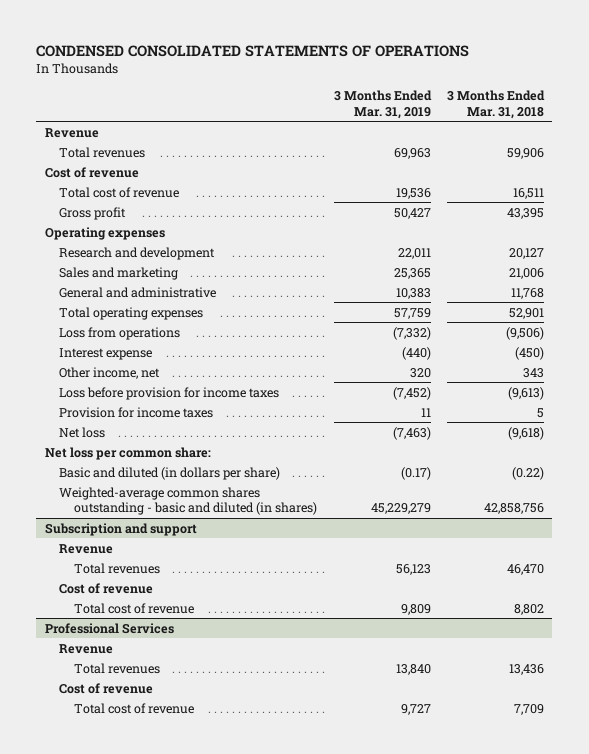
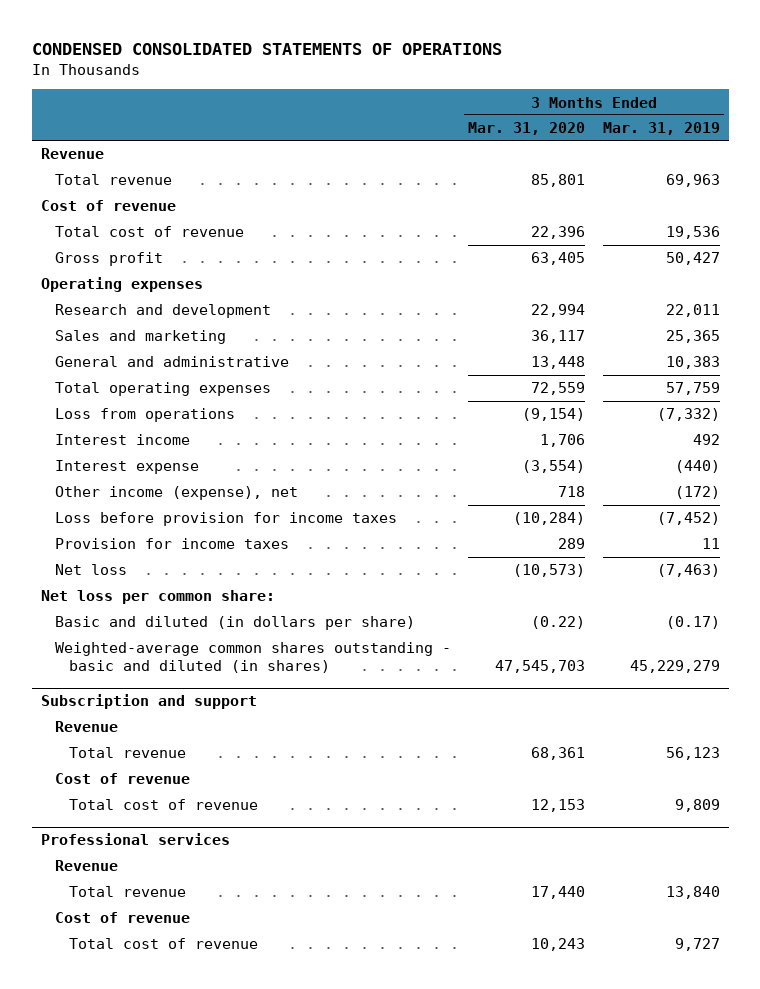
- | 3 Months Ended Mar. 31, 2019 | 3 Months Ended Mar. 31, 2018
+ | 3 Months Ended Mar. 31, 2020 | 3 Months Ended Mar. 31, 2019
- Total revenues | 69,963 | 59,906
+ Total revenue | 85,801 | 69,963
+ Interest income | 1,706 | 492
- Other income, net | 320 | 343
+ Other income (expense), net | 718 | (172)
@ Subscription and support
- Total revenues | 56,123 | 46,470
+ Total revenue | 68,361 | 56,123
- Professional Services
+ Professional services
- Total revenues | 13,840 | 13,436
+ Total revenue | 17,440 | 13,840

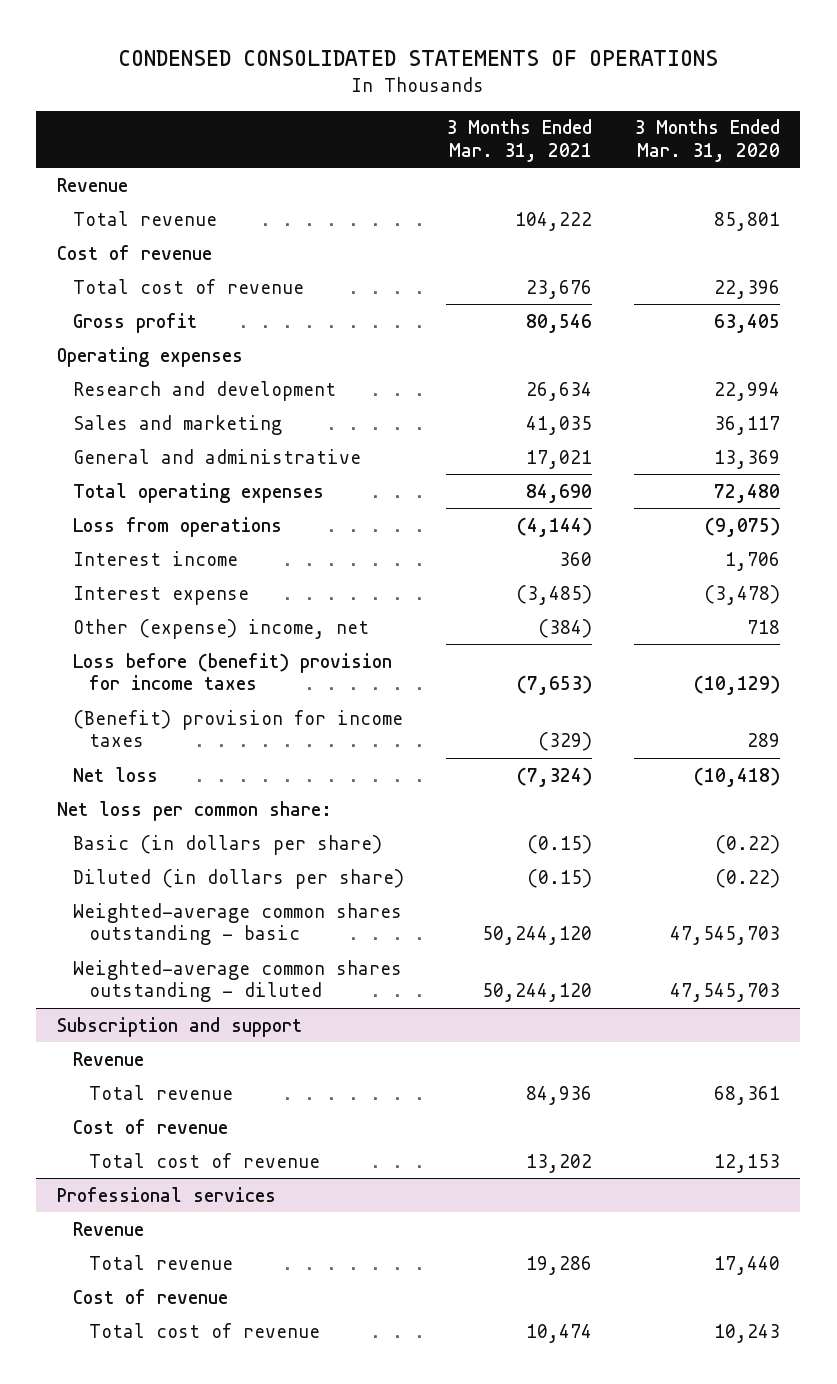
- | 3 Months Ended Mar. 31, 2020 | 3 Months Ended Mar. 31, 2019
+ | 3 Months Ended Mar. 31, 2021 | 3 Months Ended Mar. 31, 2020
- General and administrative | 13,448 | 10,383
- Total operating expenses | 72,559 | 57,759
- Loss from operations | (9,154) | (7,332)
+ General and administrative | 17,021 | 13,369
+ Total operating expenses | 84,690 | 72,480
+ Loss from operations | (4,144) | (9,075)
- Interest expense | (3,554) | (440)
- Other income (expense), net | 718 | (172)
- Loss before provision for income taxes | (10,284) | (7,452)
- Provision for income taxes | 289 | 11
- Net loss | (10,573) | (7,463)
+ Interest expense | (3,485) | (3,478)
+ Other (expense) income, net | (384) | 718
+ Loss before (benefit) provision for income taxes | (7,653) | (10,129)
+ (Benefit) provision for income taxes | (329) | 289
+ Net loss | (7,324) | (10,418)
- Basic and diluted (in dollars per share) | (0.22) | (0.17)
- Weighted-average common shares outstanding - basic and diluted (in shares) | 47,545,703 | 45,229,279
+ Basic (in dollars per share) | (0.15) | (0.22)
+ Diluted (in dollars per share) | (0.15) | (0.22)
+ Weighted-average common shares outstanding - basic | 50,244,120 | 47,545,703
+ Weighted-average common shares outstanding - diluted | 50,244,120 | 47,545,703

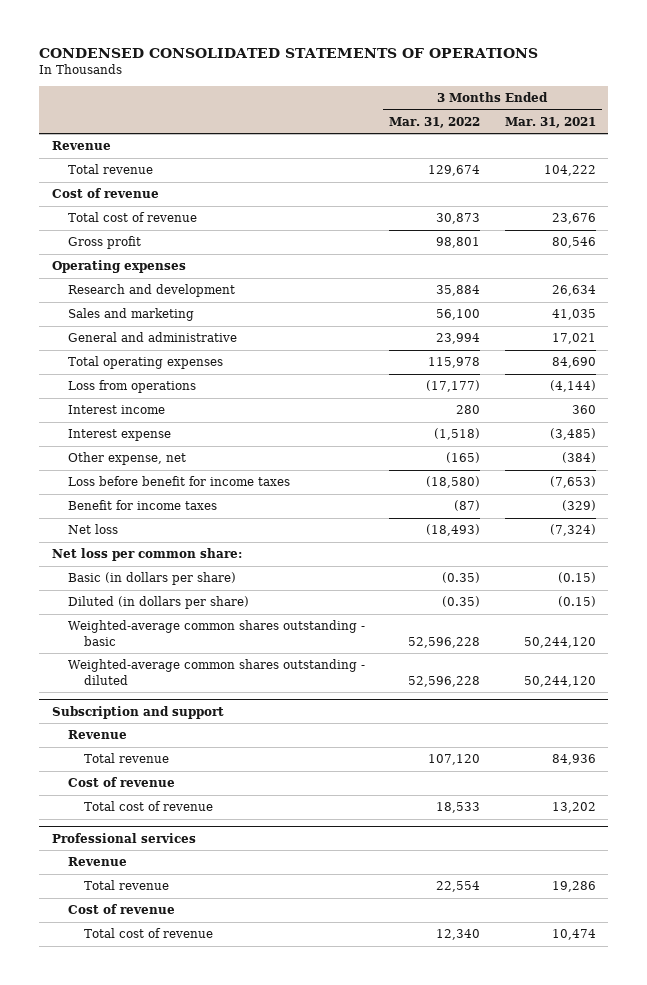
- | 3 Months Ended Mar. 31, 2021 | 3 Months Ended Mar. 31, 2020
+ | 3 Months Ended Mar. 31, 2022 | 3 Months Ended Mar. 31, 2021
- Other (expense) income, net | (384) | 718
- Loss before (benefit) provision for income taxes | (7,653) | (10,129)
- (Benefit) provision for income taxes | (329) | 289
+ Other expense, net | (165) | (384)
+ Loss before benefit for income taxes | (18,580) | (7,653)
+ Benefit for income taxes | (87) | (329)

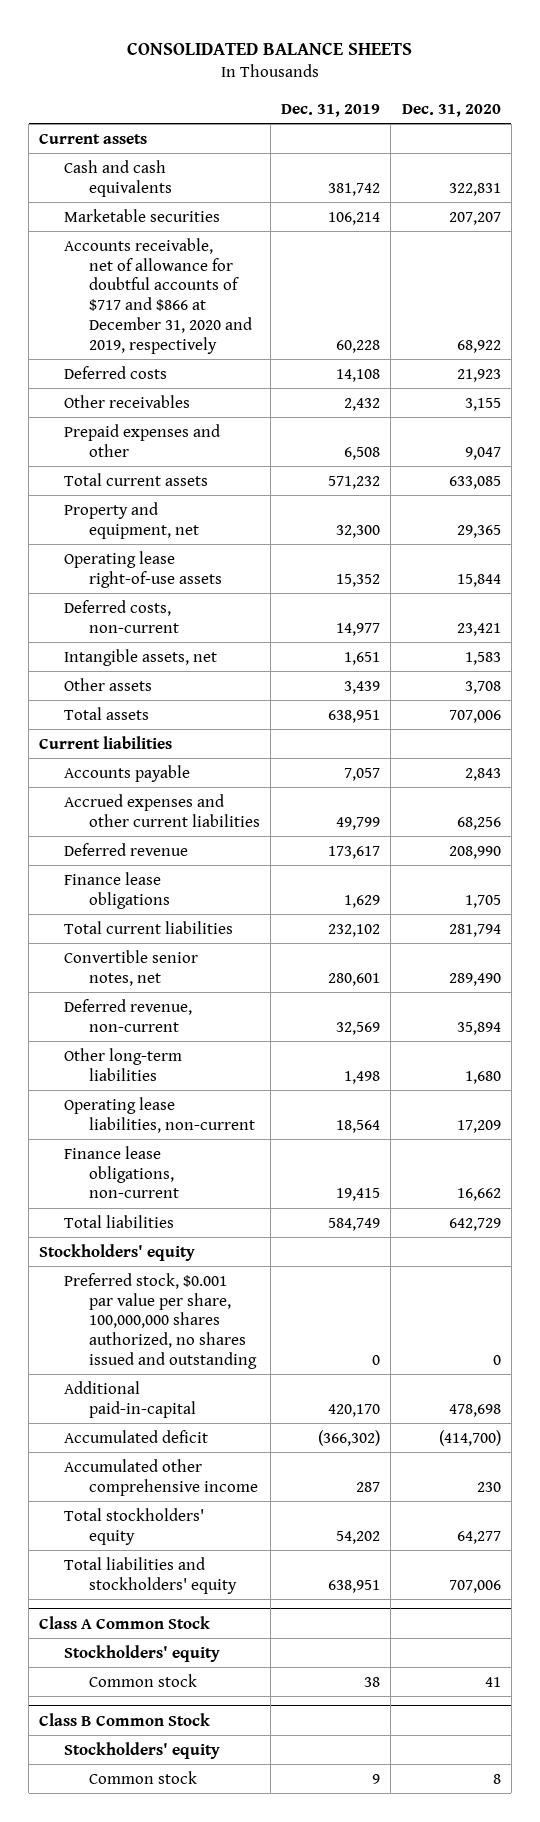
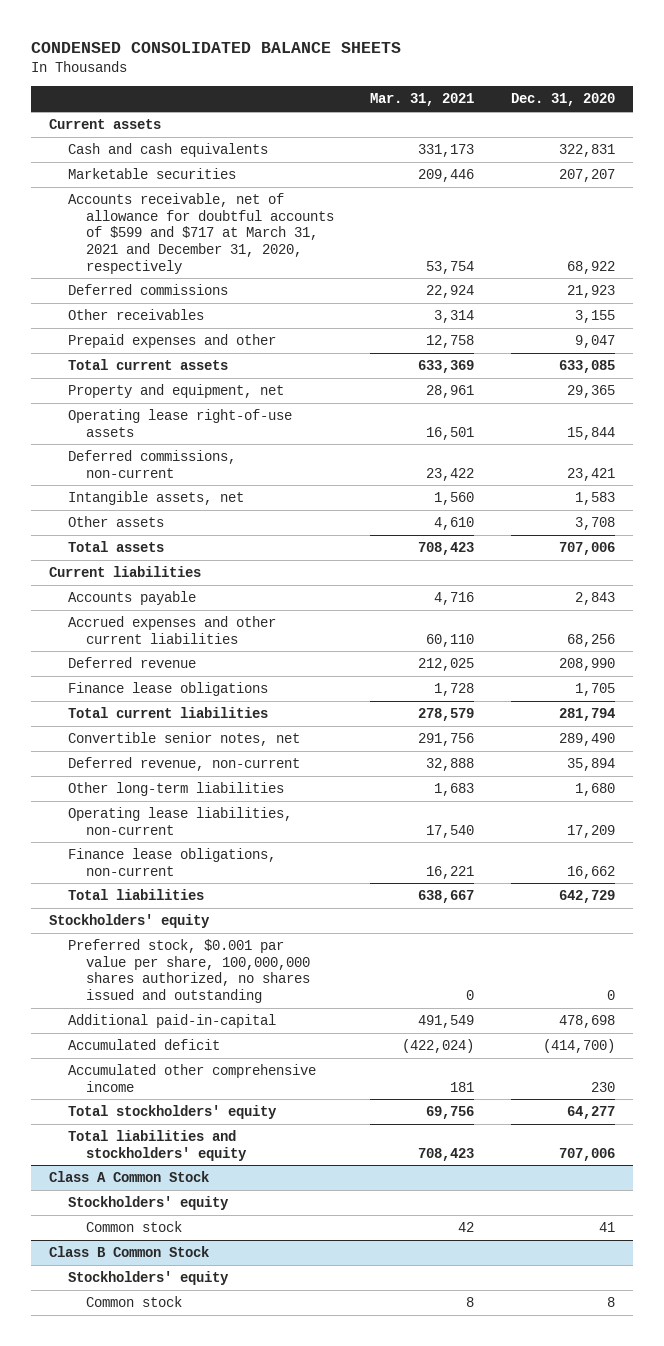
- CONSOLIDATED BALANCE SHEETS
+ CONDENSED CONSOLIDATED BALANCE SHEETS
- | Dec. 31, 2019 | Dec. 31, 2020
+ | Mar. 31, 2021 | Dec. 31, 2020
- Accounts receivable, net of allowance for doubtful accounts of $717 and $866 at December 31, 2020 and 2019, respectively | 60,228 | 68,922
- Deferred costs | 14,108 | 21,923
+ Accounts receivable, net of allowance for doubtful accounts of $599 and $717 at March 31, 2021 and December 31, 2020, respectively | 53,754 | 68,922
+ Deferred commissions | 22,924 | 21,923
- Deferred costs, non-current | 14,977 | 23,421
+ Deferred commissions, non-current | 23,422 | 23,421

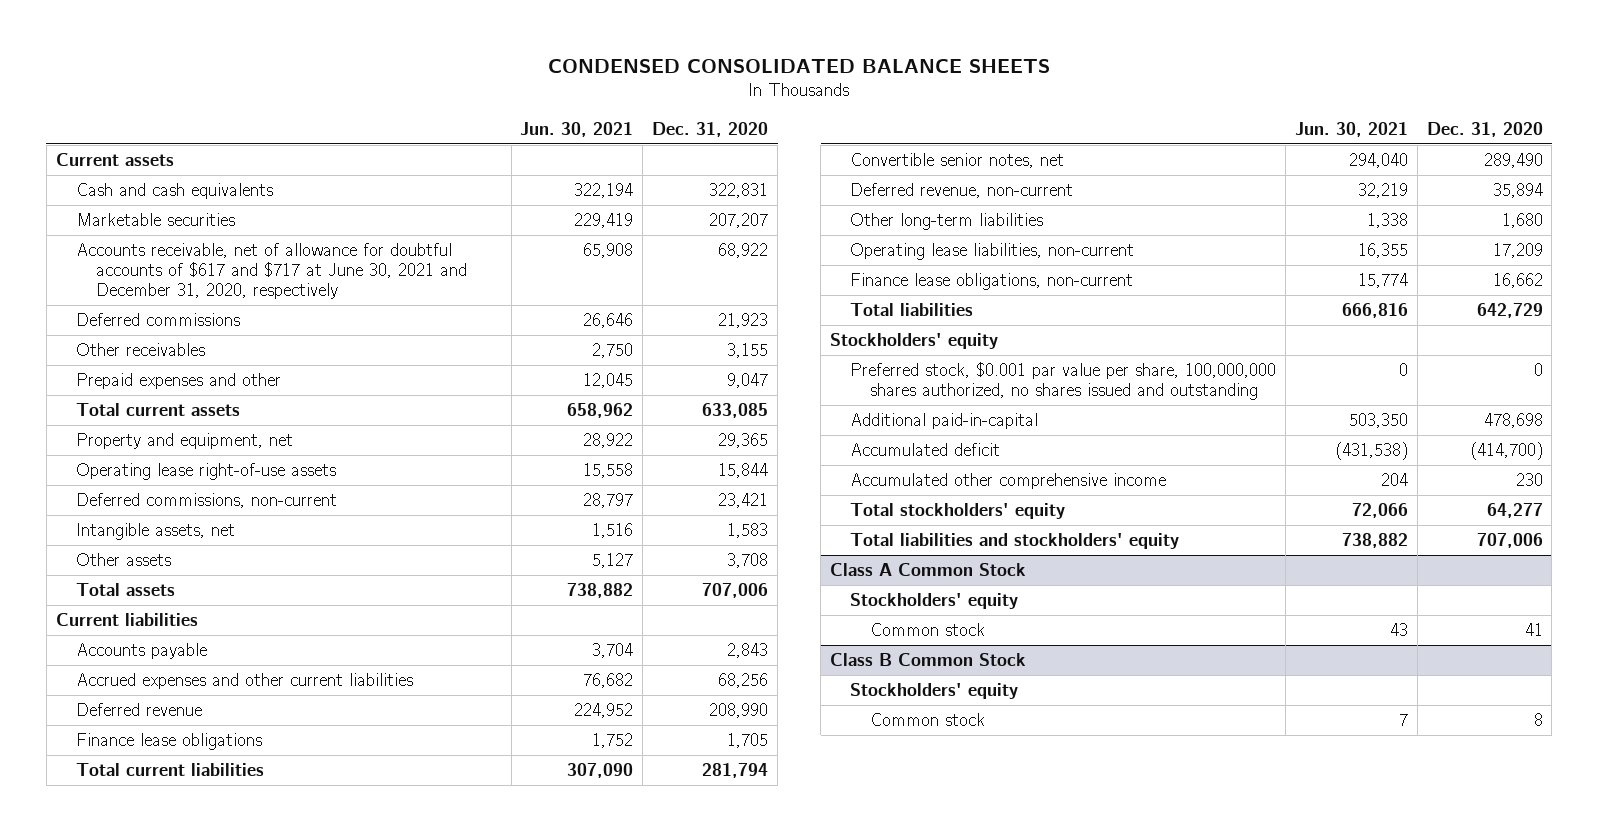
- | Mar. 31, 2021 | Dec. 31, 2020
+ | Jun. 30, 2021 | Dec. 31, 2020
- Accounts receivable, net of allowance for doubtful accounts of $599 and $717 at March 31, 2021 and December 31, 2020, respectively | 53,754 | 68,922
+ Accounts receivable, net of allowance for doubtful accounts of $617 and $717 at June 30, 2021 and December 31, 2020, respectively | 65,908 | 68,922

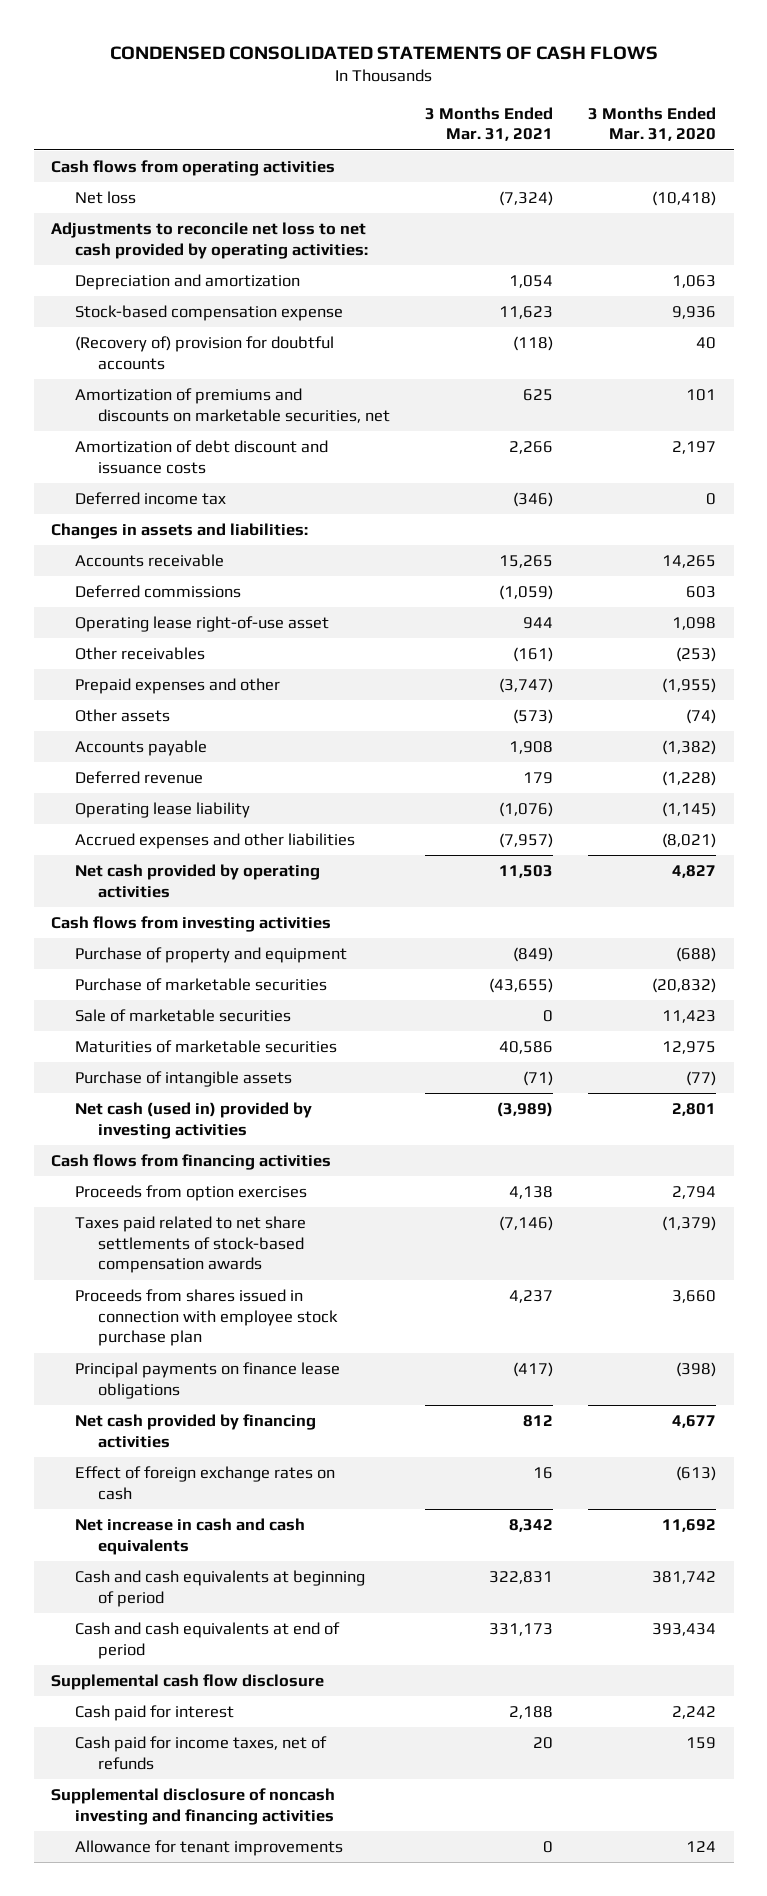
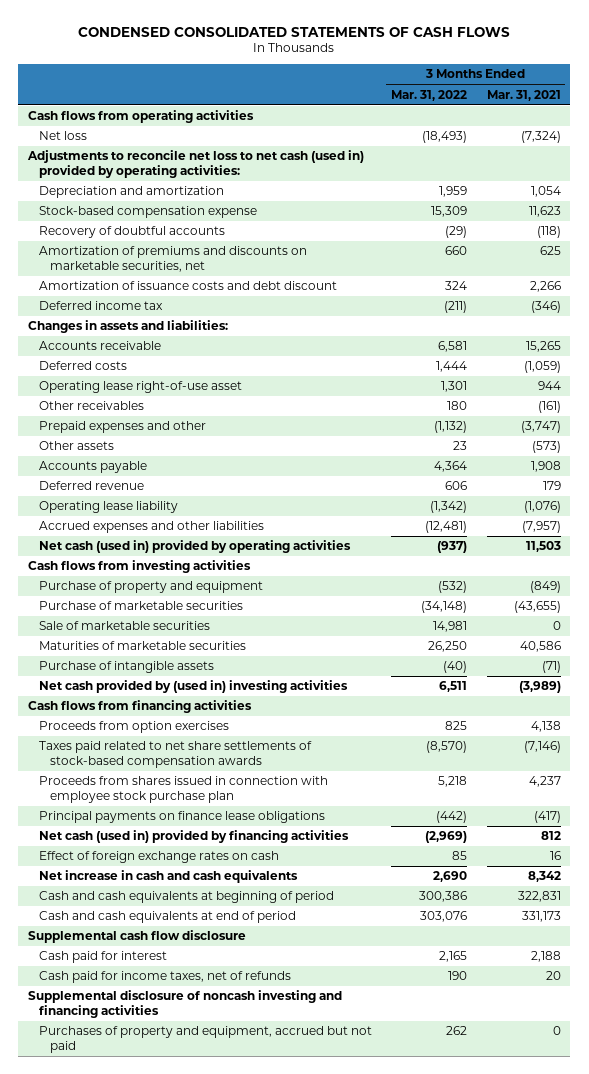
- | 3 Months Ended Mar. 31, 2021 | 3 Months Ended Mar. 31, 2020
+ | 3 Months Ended Mar. 31, 2022 | 3 Months Ended Mar. 31, 2021
- Adjustments to reconcile net loss to net cash provided by operating activities:
+ Adjustments to reconcile net loss to net cash (used in) provided by operating activities:
- (Recovery of) provision for doubtful accounts | (118) | 40
+ Recovery of doubtful accounts | (29) | (118)
- Amortization of debt discount and issuance costs | 2,266 | 2,197
+ Amortization of issuance costs and debt discount | 324 | 2,266
- Deferred commissions | (1,059) | 603
+ Deferred costs | 1,444 | (1,059)
- Net cash provided by operating activities | 11,503 | 4,827
+ Net cash (used in) provided by operating activities | (937) | 11,503
- Net cash (used in) provided by investing activities | (3,989) | 2,801
+ Net cash provided by (used in) investing activities | 6,511 | (3,989)
- Net cash provided by financing activities | 812 | 4,677
+ Net cash (used in) provided by financing activities | (2,969) | 812
- Allowance for tenant improvements | 0 | 124
+ Purchases of property and equipment, accrued but not paid | 262 | 0

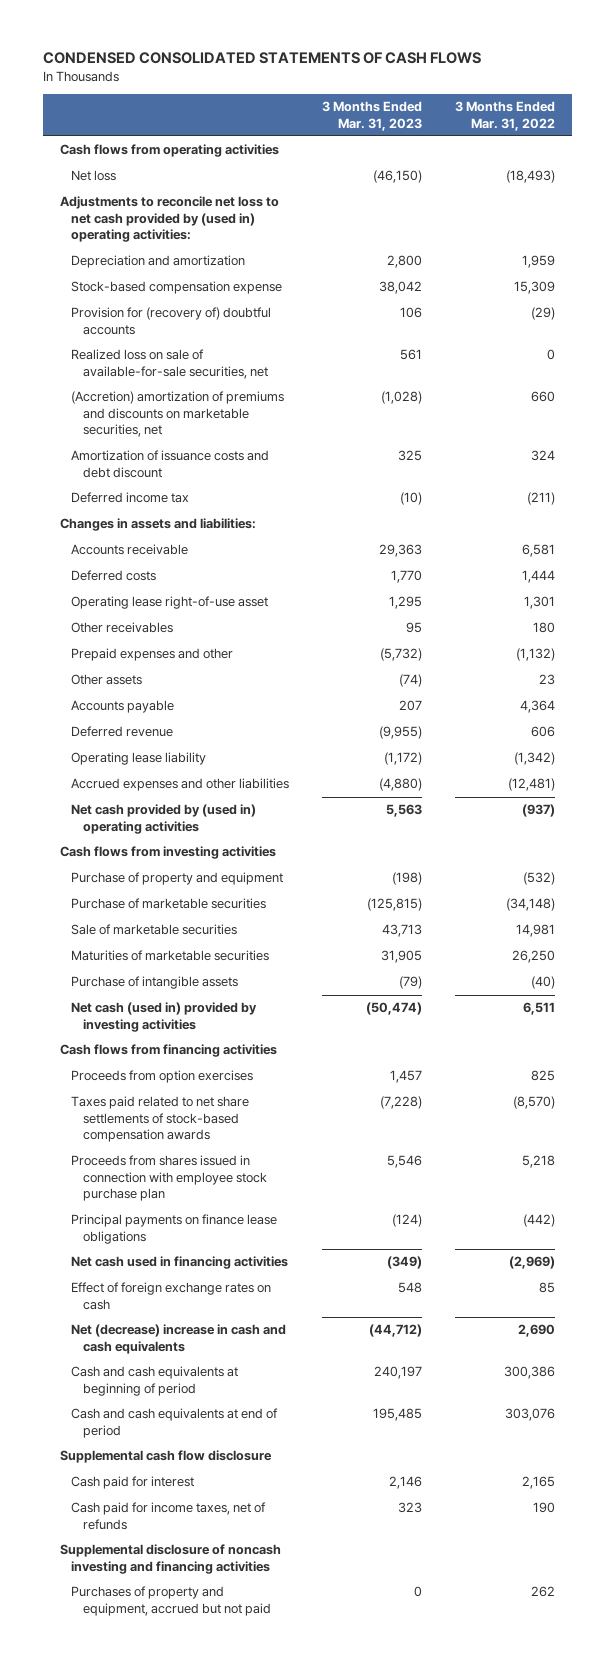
- | 3 Months Ended Mar. 31, 2022 | 3 Months Ended Mar. 31, 2021
+ | 3 Months Ended Mar. 31, 2023 | 3 Months Ended Mar. 31, 2022
- Adjustments to reconcile net loss to net cash (used in) provided by operating activities:
+ Adjustments to reconcile net loss to net cash provided by (used in) operating activities:
- Recovery of doubtful accounts | (29) | (118)
- Amortization of premiums and discounts on marketable securities, net | 660 | 625
+ Provision for (recovery of) doubtful accounts | 106 | (29)
+ Realized loss on sale of available-for-sale securities, net | 561 | 0
+ (Accretion) amortization of premiums and discounts on marketable securities, net | (1,028) | 660
- Net cash (used in) provided by operating activities | (937) | 11,503
+ Net cash provided by (used in) operating activities | 5,563 | (937)
- Net cash provided by (used in) investing activities | 6,511 | (3,989)
+ Net cash (used in) provided by investing activities | (50,474) | 6,511
- Net cash (used in) provided by financing activities | (2,969) | 812
+ Net cash used in financing activities | (349) | (2,969)
- Net increase in cash and cash equivalents | 2,690 | 8,342
+ Net (decrease) increase in cash and cash equivalents | (44,712) | 2,690

